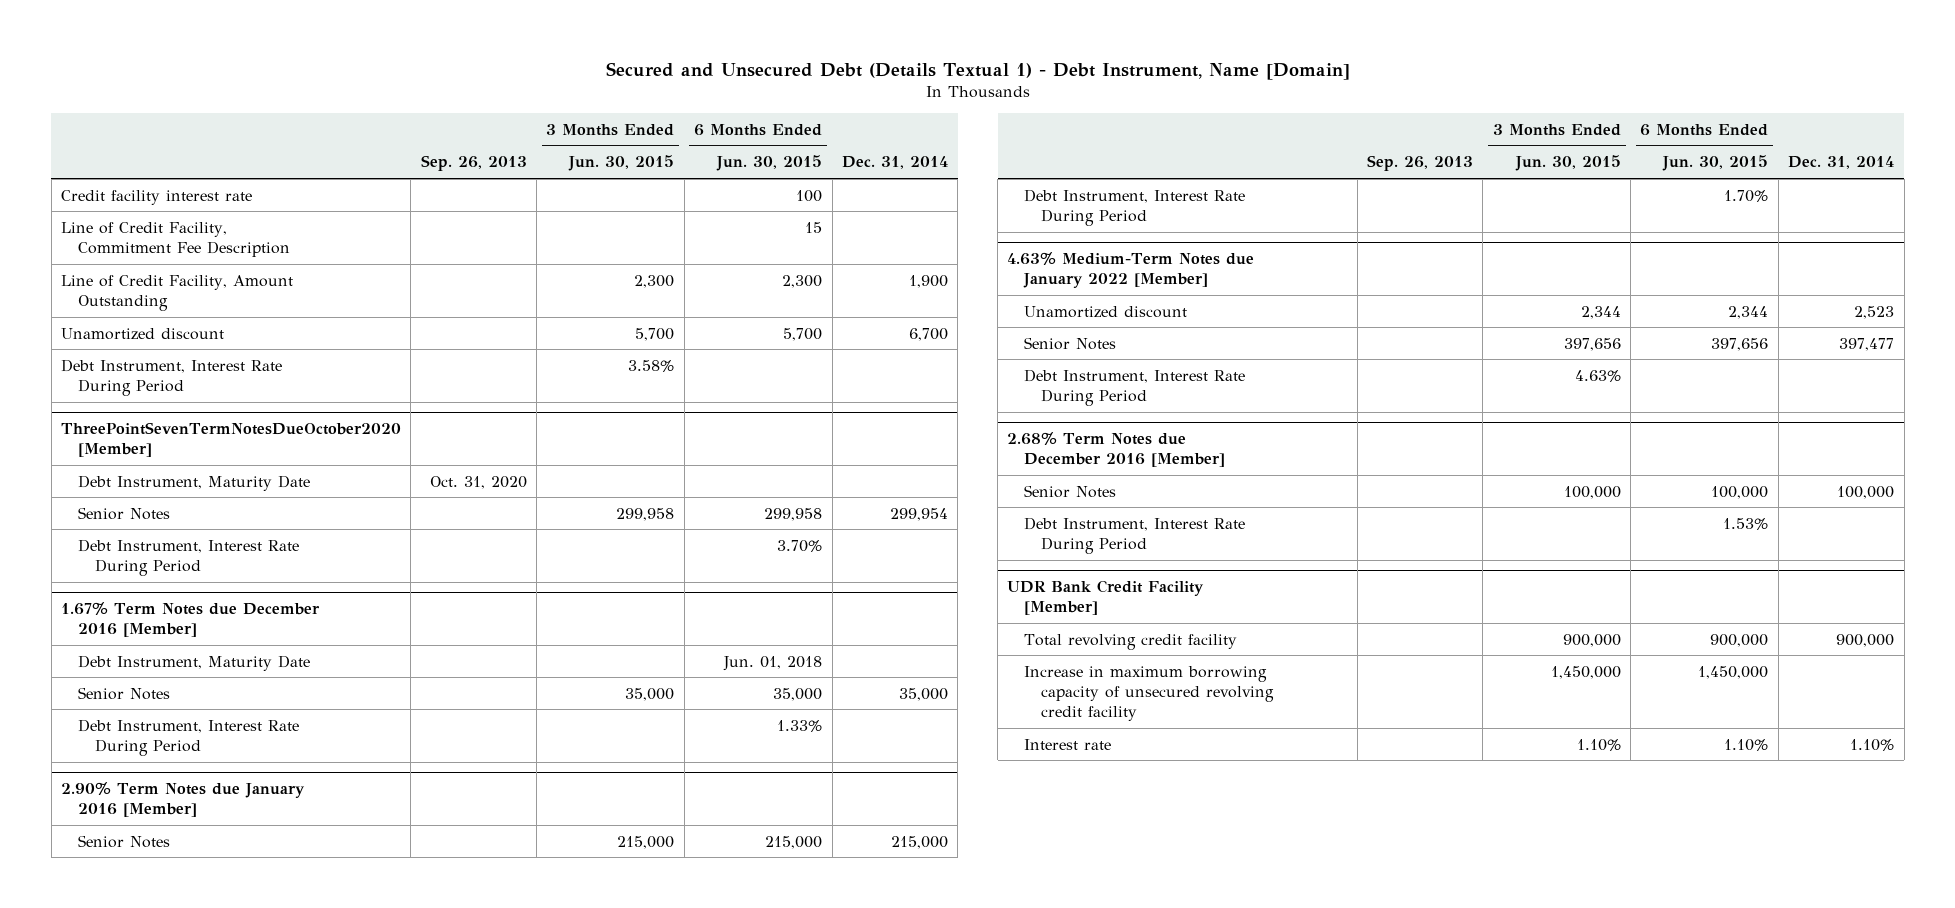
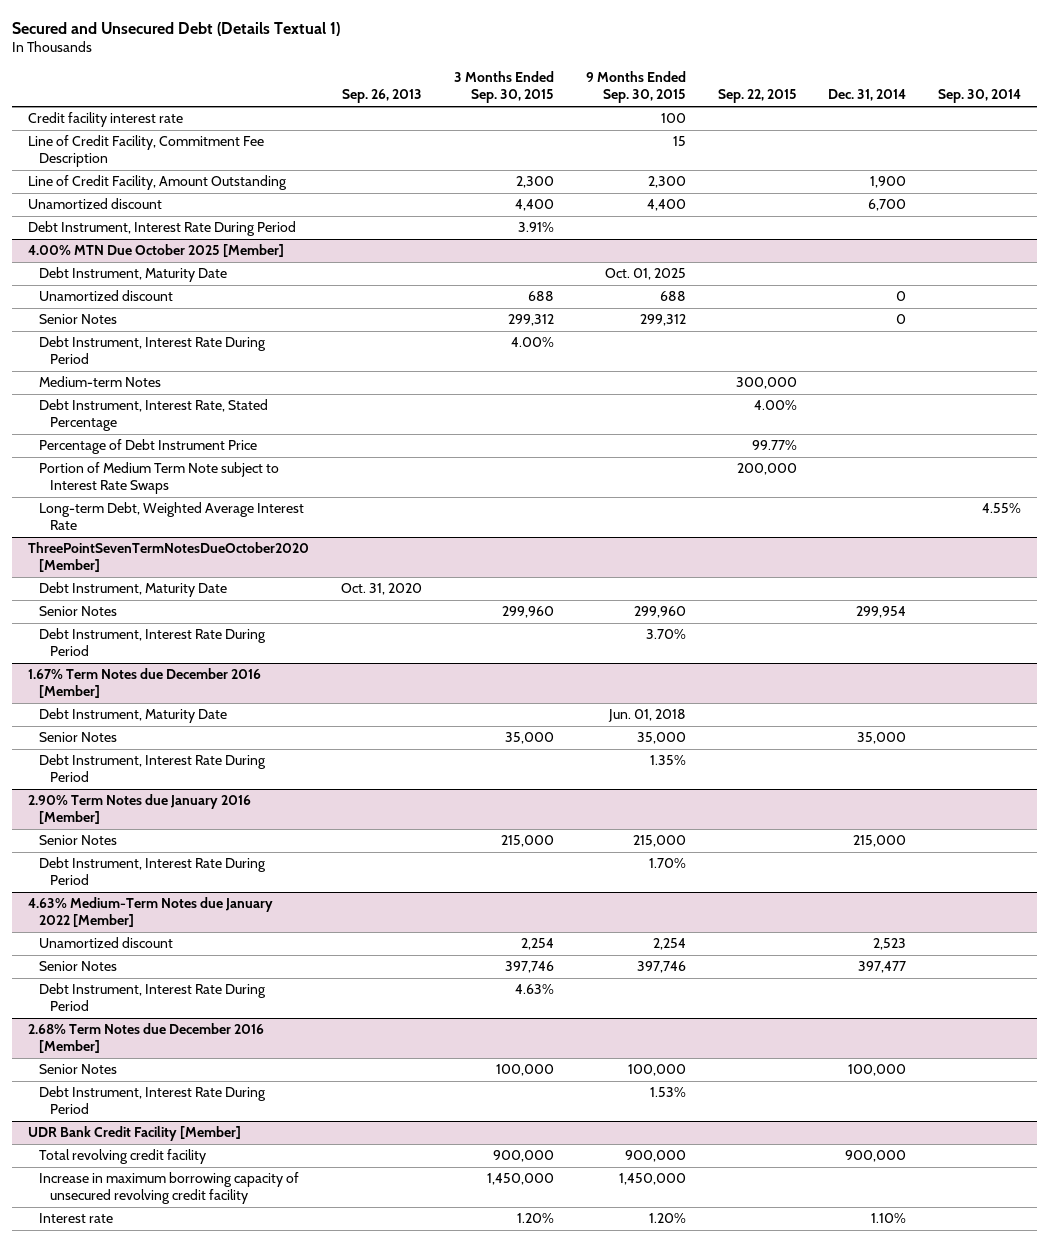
- Secured and Unsecured Debt (Details Textual 1) - Debt Instrument, Name [Domain]
+ Secured and Unsecured Debt (Details Textual 1)
- | Sep. 26, 2013 | 3 Months Ended Jun. 30, 2015 | 6 Months Ended Jun. 30, 2015 | Dec. 31, 2014
+ | Sep. 26, 2013 | 3 Months Ended Sep. 30, 2015 | 9 Months Ended Sep. 30, 2015 | Sep. 22, 2015 | Dec. 31, 2014 | Sep. 30, 2014
+ 4.00% MTN Due October 2025 [Member]
+ Debt Instrument, Maturity Date | | | Oct. 01, 2025 | | |
+ Unamortized discount | | 688 | 688 | | 0 |
+ Senior Notes | | 299,312 | 299,312 | | 0 |
+ Debt Instrument, Interest Rate During Period | | 4.00% | | | |
+ Medium-term Notes | | | | 300,000 | |
+ Debt Instrument, Interest Rate, Stated Percentage | | | | 4.00% | |
+ Percentage of Debt Instrument Price | | | | 99.77% | |
+ Portion of Medium Term Note subject to Interest Rate Swaps | | | | 200,000 | |
+ Long-term Debt, Weighted Average Interest Rate | | | | | | 4.55%

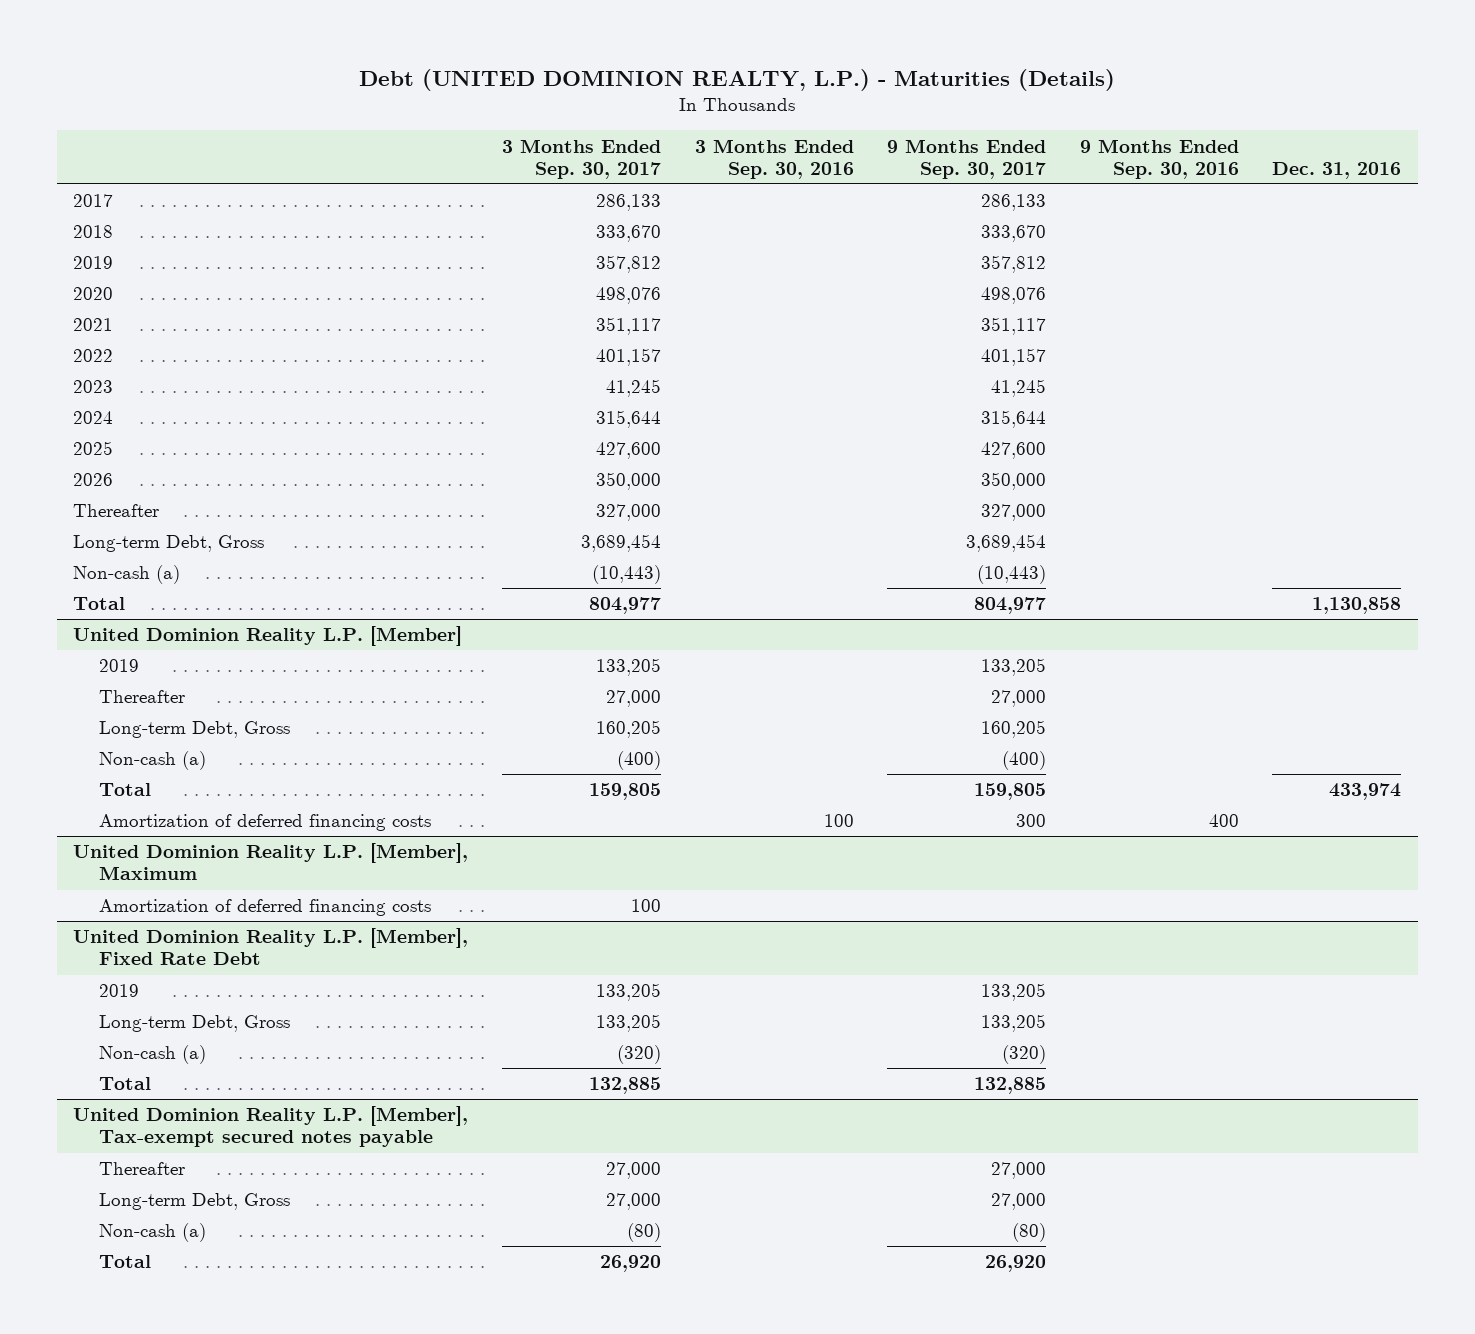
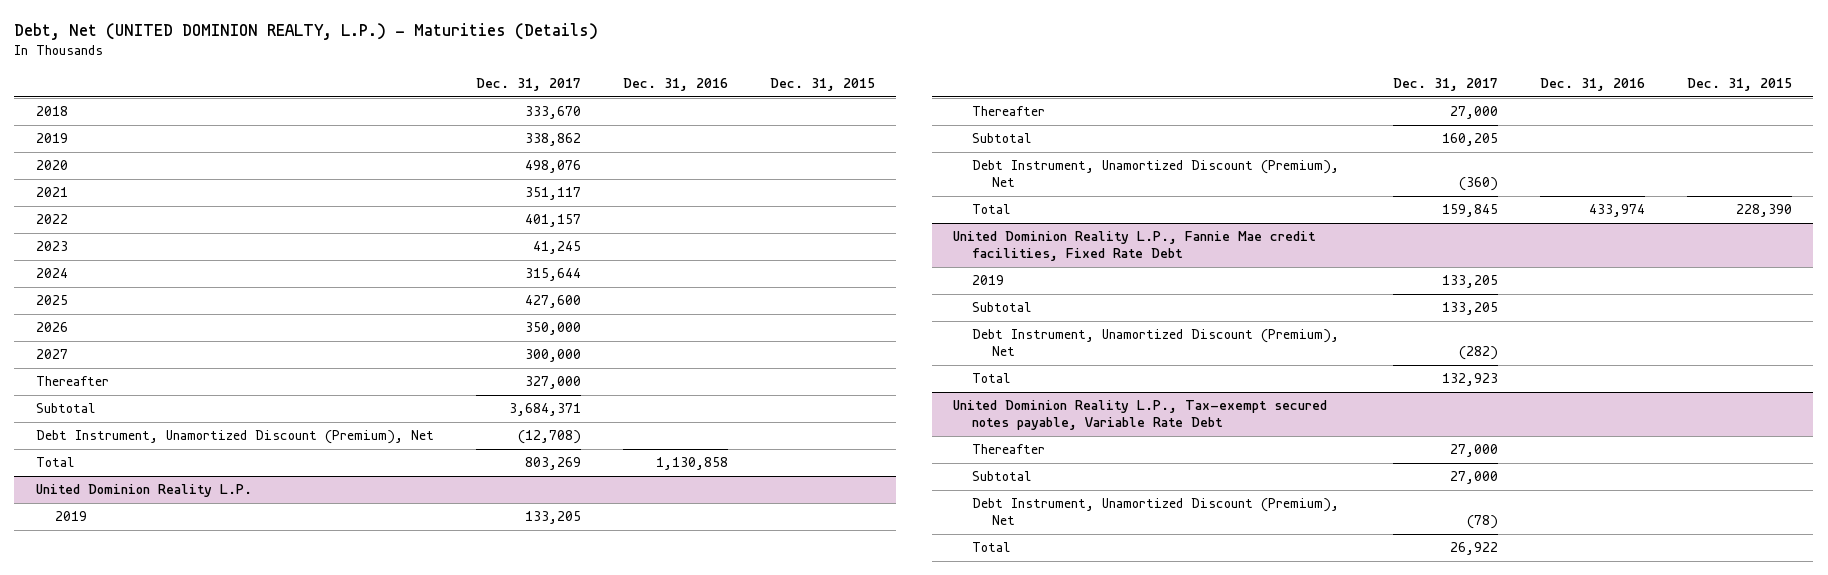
- Debt (UNITED DOMINION REALTY, L.P.) - Maturities (Details)
+ Debt, Net (UNITED DOMINION REALTY, L.P.) - Maturities (Details)
- | 3 Months Ended Sep. 30, 2017 | 3 Months Ended Sep. 30, 2016 | 9 Months Ended Sep. 30, 2017 | 9 Months Ended Sep. 30, 2016 | Dec. 31, 2016
+ | Dec. 31, 2017 | Dec. 31, 2016 | Dec. 31, 2015
- 2017 | 286,133 | | 286,133 | |
+ 2027 | 300,000 | |
- Long-term Debt, Gross | 3,689,454 | | 3,689,454 | |
- Non-cash (a) | (10,443) | | (10,443) | |
+ Subtotal | 3,684,371 | |
+ Debt Instrument, Unamortized Discount (Premium), Net | (12,708) | |
- United Dominion Reality L.P. [Member]
+ United Dominion Reality L.P.
- Long-term Debt, Gross | 160,205 | | 160,205 | |
- Non-cash (a) | (400) | | (400) | |
+ Subtotal | 160,205 | |
+ Debt Instrument, Unamortized Discount (Premium), Net | (360) | |
- Amortization of deferred financing costs | | 100 | 300 | 400 |
- United Dominion Reality L.P. [Member], Maximum
- Amortization of deferred financing costs | 100 | | | |
- United Dominion Reality L.P. [Member], Fixed Rate Debt
+ United Dominion Reality L.P., Fannie Mae credit facilities, Fixed Rate Debt
- Long-term Debt, Gross | 133,205 | | 133,205 | |
- Non-cash (a) | (320) | | (320) | |
+ Subtotal | 133,205 | |
+ Debt Instrument, Unamortized Discount (Premium), Net | (282) | |
- United Dominion Reality L.P. [Member], Tax-exempt secured notes payable
+ United Dominion Reality L.P., Tax-exempt secured notes payable, Variable Rate Debt
- Long-term Debt, Gross | 27,000 | | 27,000 | |
- Non-cash (a) | (80) | | (80) | |
+ Subtotal | 27,000 | |
+ Debt Instrument, Unamortized Discount (Premium), Net | (78) | |

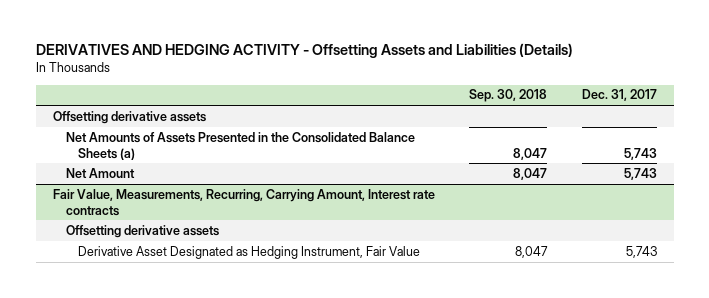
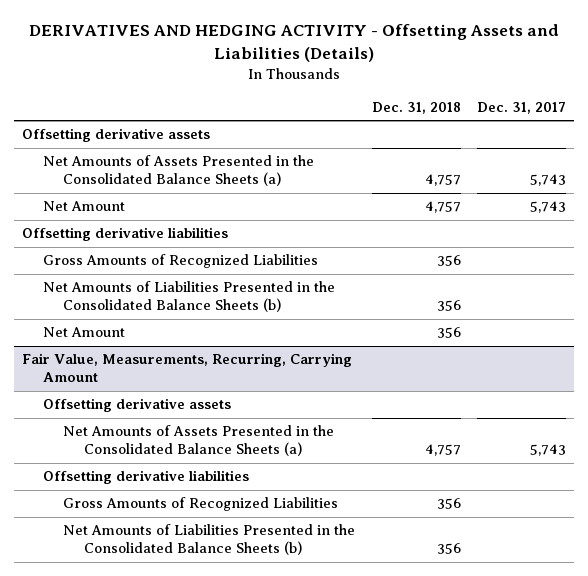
- | Sep. 30, 2018 | Dec. 31, 2017
+ | Dec. 31, 2018 | Dec. 31, 2017
- Fair Value, Measurements, Recurring, Carrying Amount, Interest rate contracts
+ Offsetting derivative liabilities
+ Gross Amounts of Recognized Liabilities | 356 |
+ Net Amounts of Liabilities Presented in the Consolidated Balance Sheets (b) | 356 |
+ Net Amount | 356 |
+ Fair Value, Measurements, Recurring, Carrying Amount
- Derivative Asset Designated as Hedging Instrument, Fair Value | 8,047 | 5,743
+ Net Amounts of Assets Presented in the Consolidated Balance Sheets (a) | 4,757 | 5,743
+ Offsetting derivative liabilities
+ Gross Amounts of Recognized Liabilities | 356 |
+ Net Amounts of Liabilities Presented in the Consolidated Balance Sheets (b) | 356 |

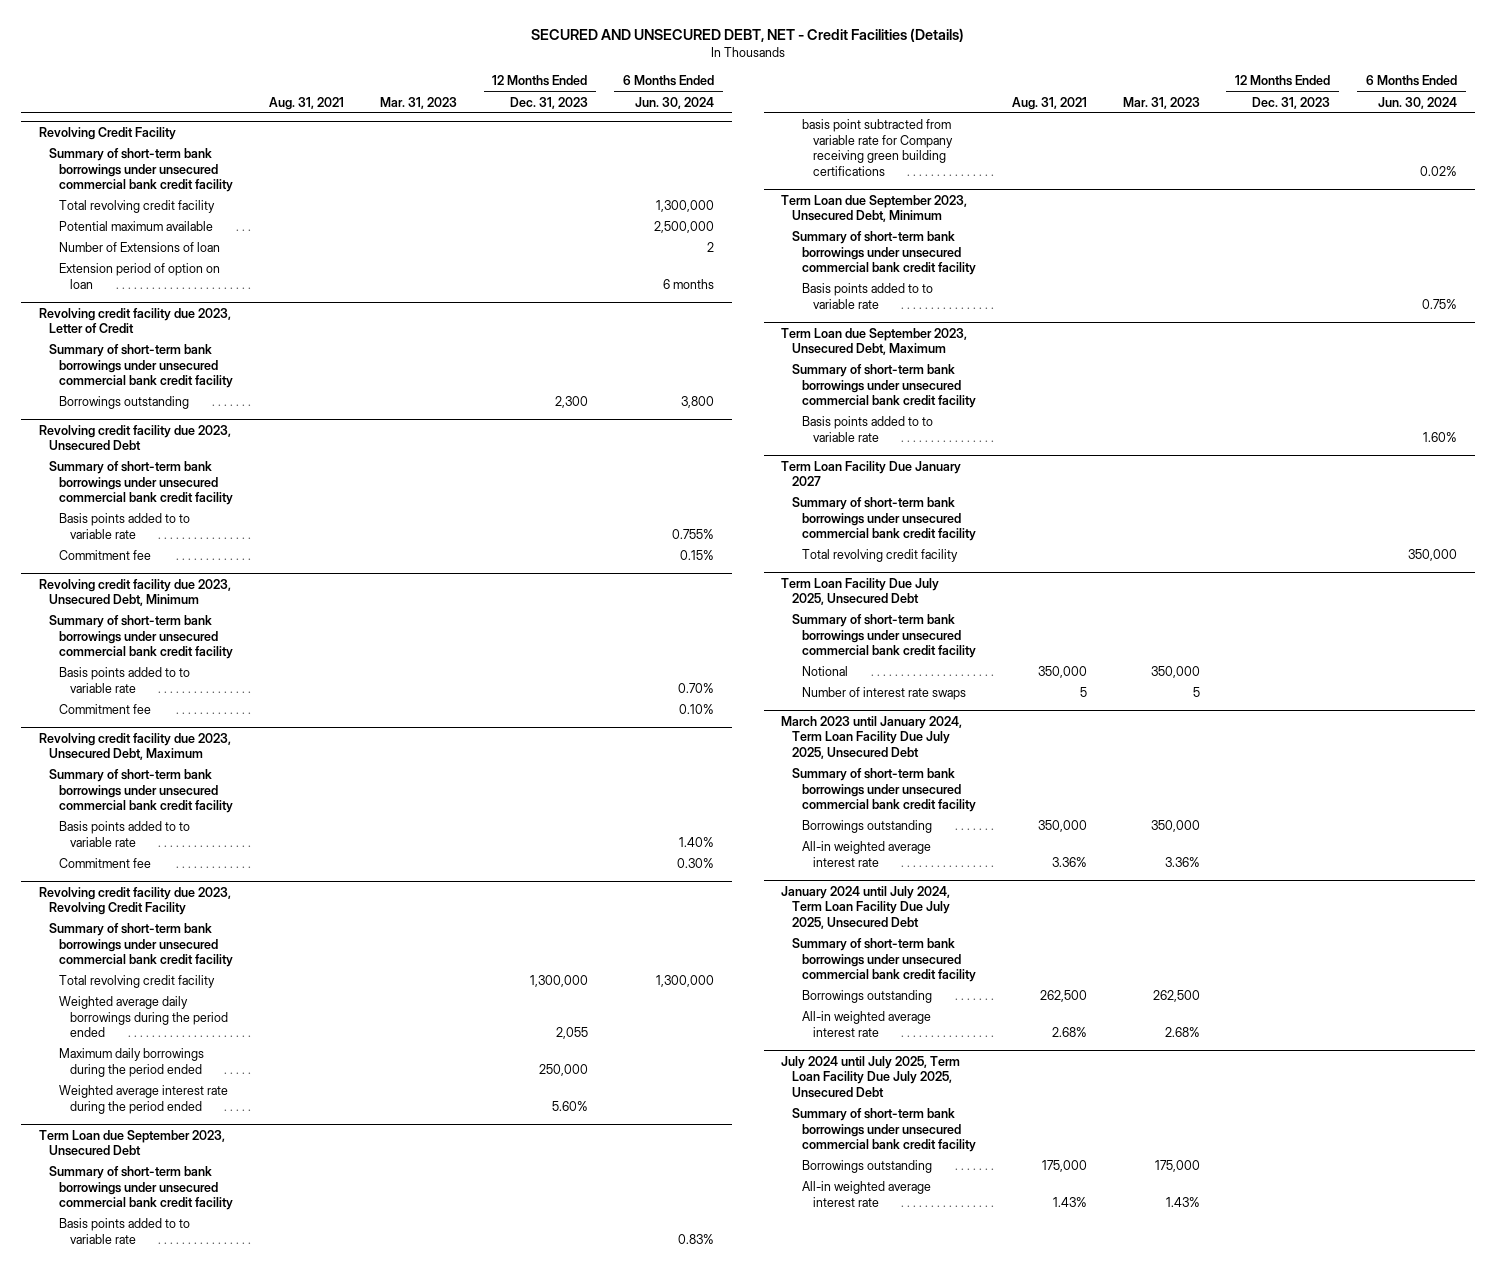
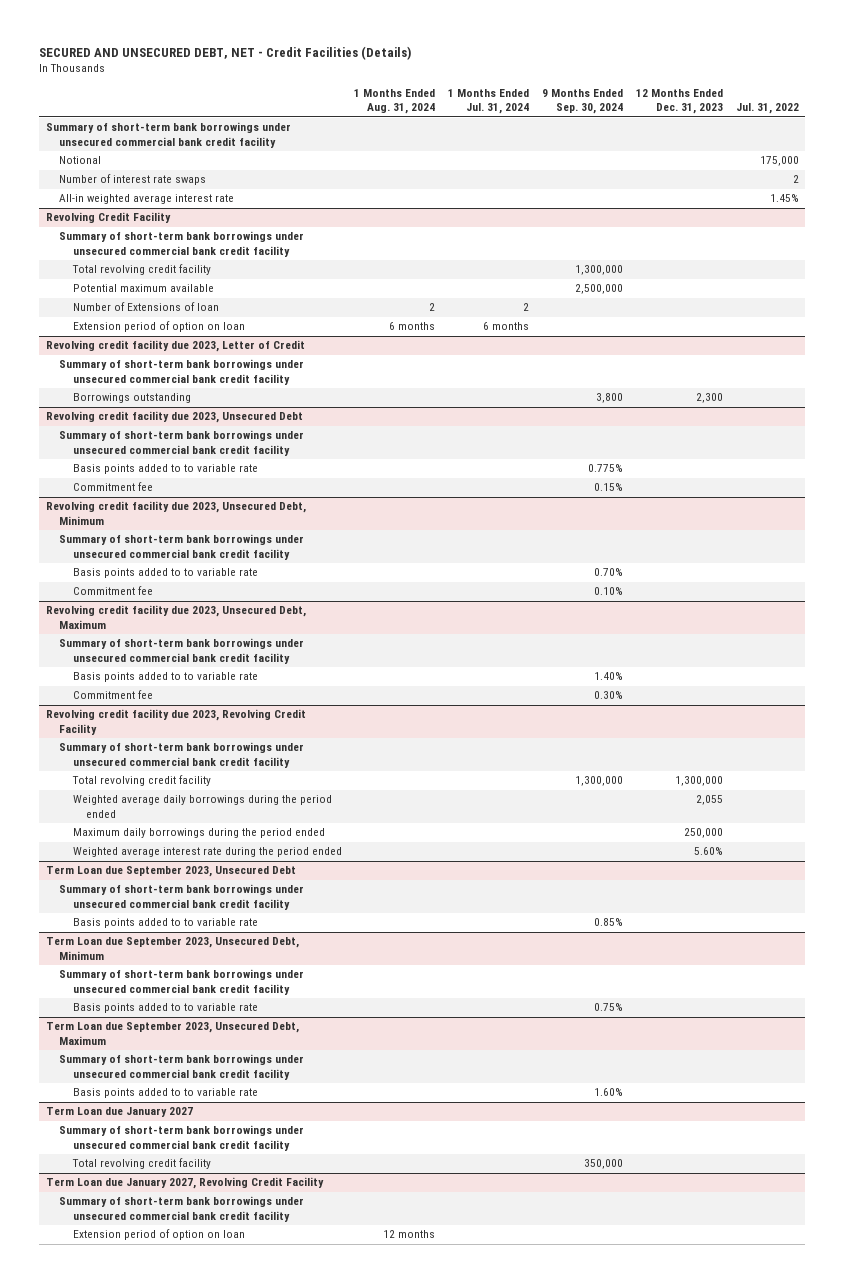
- | Aug. 31, 2021 | Mar. 31, 2023 | 12 Months Ended Dec. 31, 2023 | 6 Months Ended Jun. 30, 2024
+ | 1 Months Ended Aug. 31, 2024 | 1 Months Ended Jul. 31, 2024 | 9 Months Ended Sep. 30, 2024 | 12 Months Ended Dec. 31, 2023 | Jul. 31, 2022
+ Summary of short-term bank borrowings under unsecured commercial bank credit facility
+ Notional | | | | | 175,000
+ Number of interest rate swaps | | | | | 2
+ All-in weighted average interest rate | | | | | 1.45%
@ Term Loan due September 2023, Unsecured Debt
- basis point subtracted from variable rate for Company receiving green building certifications | | | | 0.02%
- Term Loan Facility Due January 2027
+ Term Loan due January 2027
- Term Loan Facility Due July 2025, Unsecured Debt
- Summary of short-term bank borrowings under unsecured commercial bank credit facility
- Notional | 350,000 | 350,000 | |
- Number of interest rate swaps | 5 | 5 | |
- March 2023 until January 2024, Term Loan Facility Due July 2025, Unsecured Debt
- Summary of short-term bank borrowings under unsecured commercial bank credit facility
- Borrowings outstanding | 350,000 | 350,000 | |
- All-in weighted average interest rate | 3.36% | 3.36% | |
- January 2024 until July 2024, Term Loan Facility Due July 2025, Unsecured Debt
- Summary of short-term bank borrowings under unsecured commercial bank credit facility
- Borrowings outstanding | 262,500 | 262,500 | |
- All-in weighted average interest rate | 2.68% | 2.68% | |
- July 2024 until July 2025, Term Loan Facility Due July 2025, Unsecured Debt
- Summary of short-term bank borrowings under unsecured commercial bank credit facility
- Borrowings outstanding | 175,000 | 175,000 | |
- All-in weighted average interest rate | 1.43% | 1.43% | |
+ Term Loan due January 2027, Revolving Credit Facility
+ Summary of short-term bank borrowings under unsecured commercial bank credit facility
+ Extension period of option on loan | 12 months | | | |

